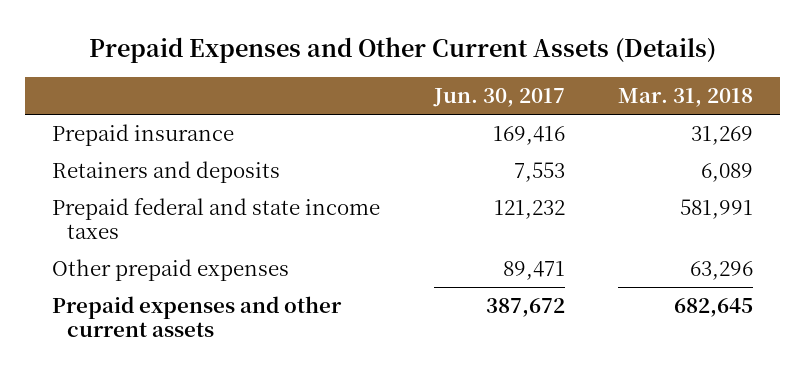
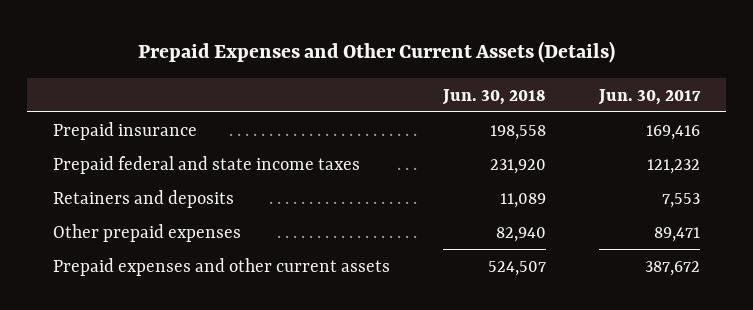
- | Jun. 30, 2017 | Mar. 31, 2018
+ | Jun. 30, 2018 | Jun. 30, 2017
moved down: Retainers and deposits | 11,089 | 7,553

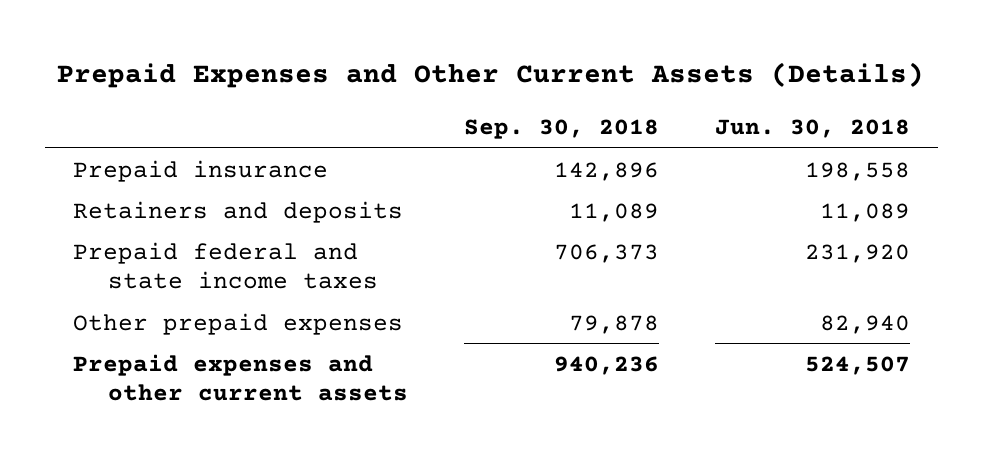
- | Jun. 30, 2018 | Jun. 30, 2017
+ | Sep. 30, 2018 | Jun. 30, 2018
moved down: Prepaid federal and state income taxes | 706,373 | 231,920

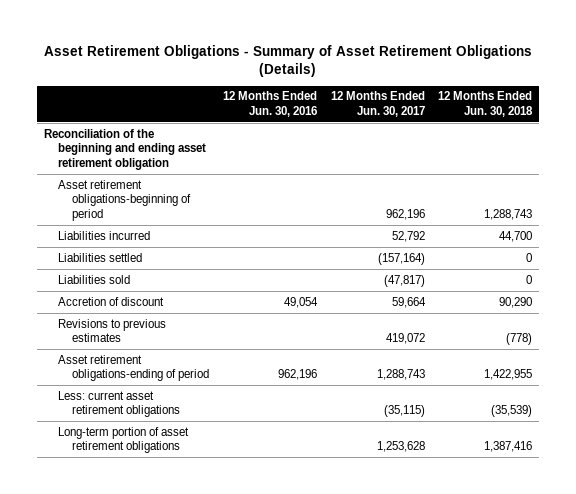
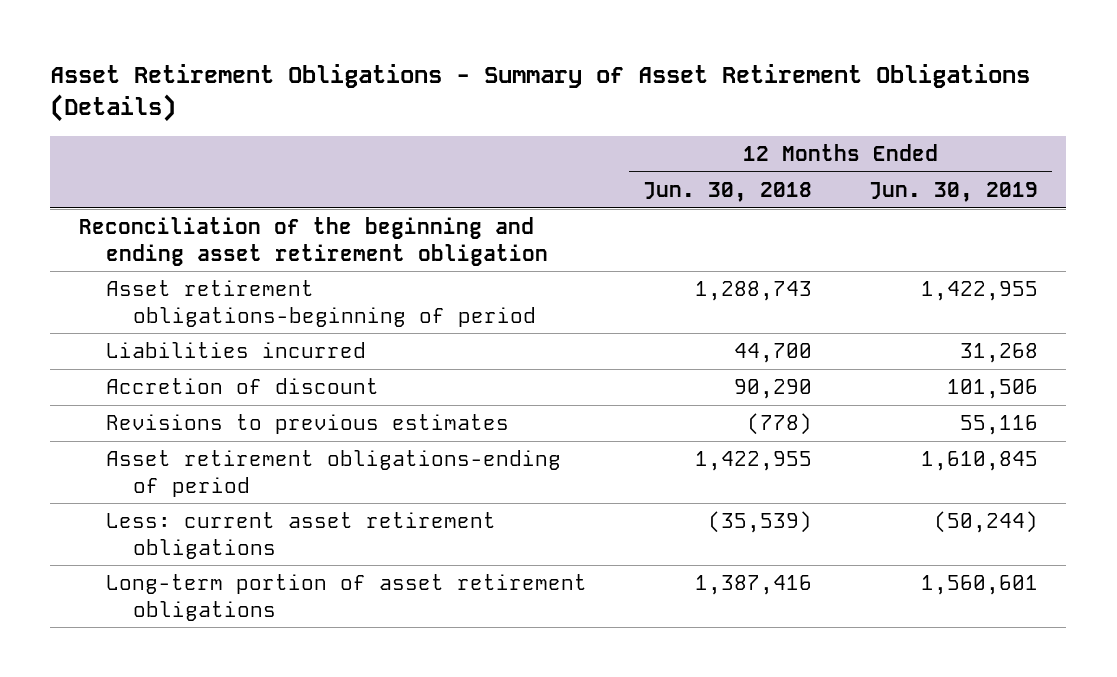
- | 12 Months Ended Jun. 30, 2016 | 12 Months Ended Jun. 30, 2017 | 12 Months Ended Jun. 30, 2018
+ | 12 Months Ended Jun. 30, 2018 | 12 Months Ended Jun. 30, 2019
- Liabilities settled | | (157,164) | 0
- Liabilities sold | | (47,817) | 0

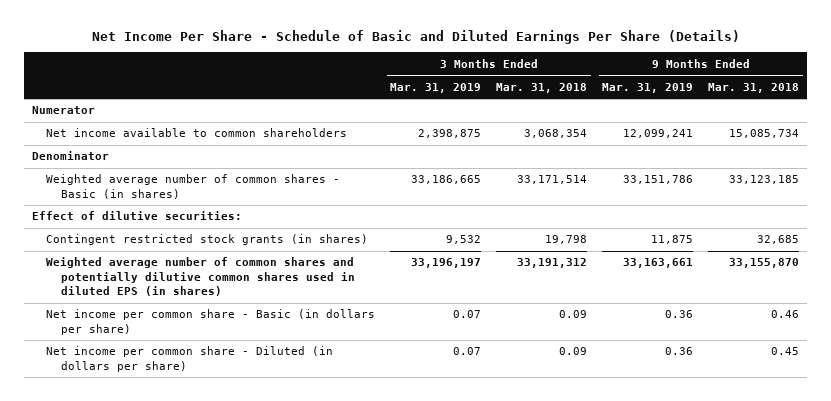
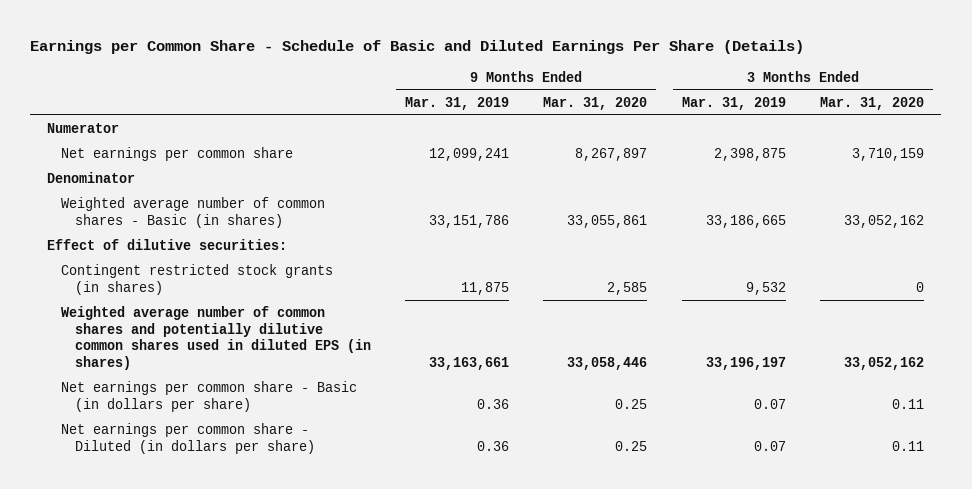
- Net Income Per Share - Schedule of Basic and Diluted Earnings Per Share (Details)
+ Earnings per Common Share - Schedule of Basic and Diluted Earnings Per Share (Details)
- | 3 Months Ended Mar. 31, 2019 | 3 Months Ended Mar. 31, 2018 | 9 Months Ended Mar. 31, 2019 | 9 Months Ended Mar. 31, 2018
+ | 9 Months Ended Mar. 31, 2019 | 9 Months Ended Mar. 31, 2020 | 3 Months Ended Mar. 31, 2019 | 3 Months Ended Mar. 31, 2020
- Net income available to common shareholders | 2,398,875 | 3,068,354 | 12,099,241 | 15,085,734
+ Net earnings per common share | 12,099,241 | 8,267,897 | 2,398,875 | 3,710,159
- Net income per common share - Basic (in dollars per share) | 0.07 | 0.09 | 0.36 | 0.46
- Net income per common share - Diluted (in dollars per share) | 0.07 | 0.09 | 0.36 | 0.45
+ Net earnings per common share - Basic (in dollars per share) | 0.36 | 0.25 | 0.07 | 0.11
+ Net earnings per common share - Diluted (in dollars per share) | 0.36 | 0.25 | 0.07 | 0.11

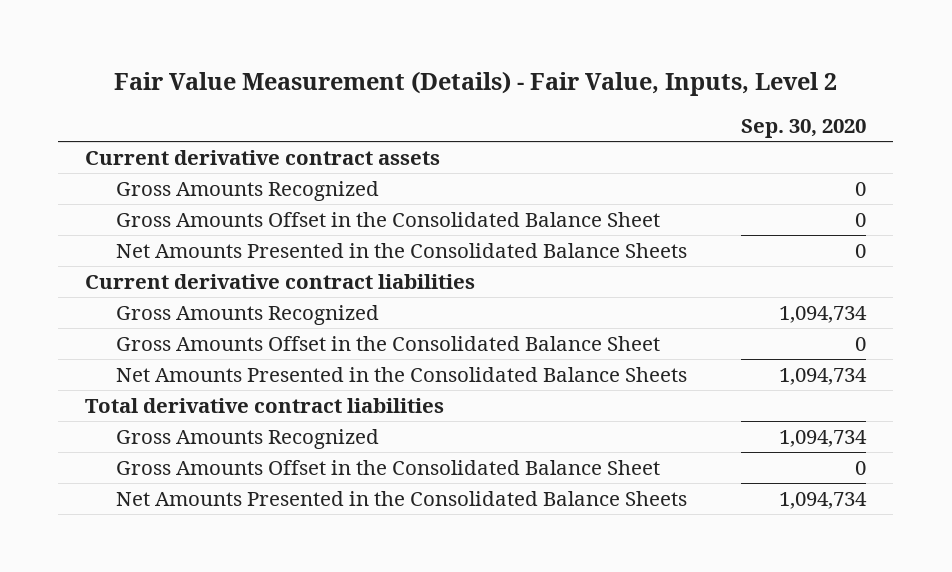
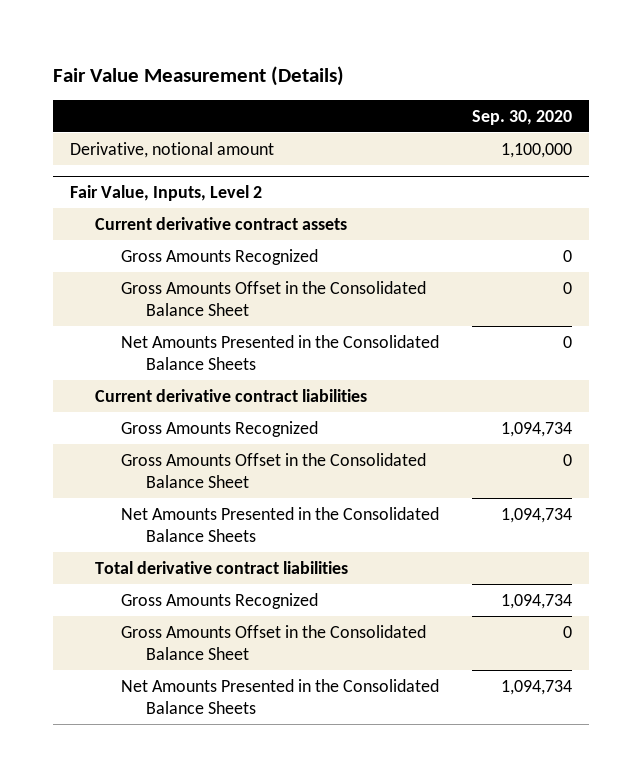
- Fair Value Measurement (Details) - Fair Value, Inputs, Level 2
+ Fair Value Measurement (Details)
+ Derivative, notional amount | 1,100,000
+ Fair Value, Inputs, Level 2

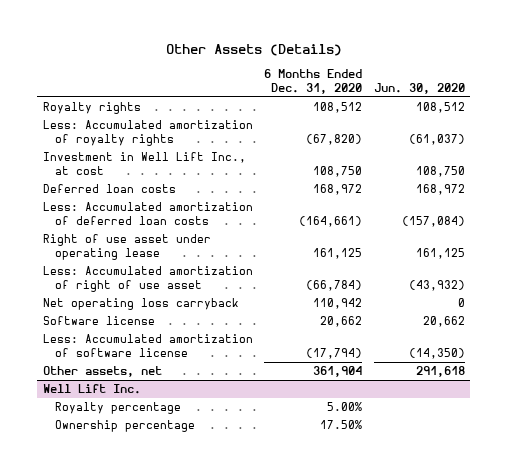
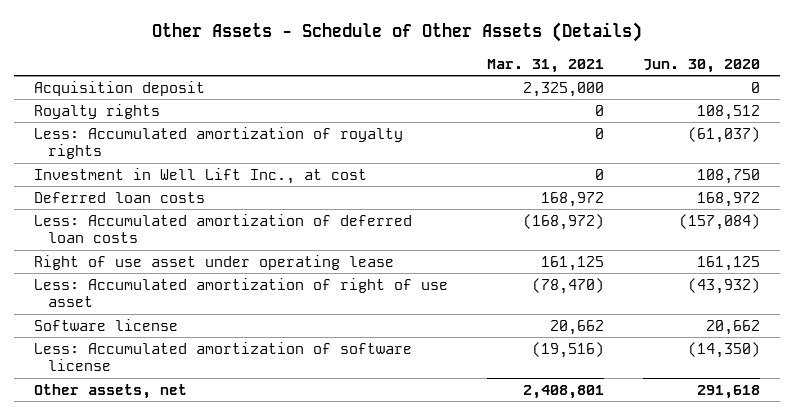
- Other Assets (Details)
+ Other Assets - Schedule of Other Assets (Details)
- | 6 Months Ended Dec. 31, 2020 | Jun. 30, 2020
+ | Mar. 31, 2021 | Jun. 30, 2020
+ Acquisition deposit | 2,325,000 | 0
- Net operating loss carryback | 110,942 | 0
- Well Lift Inc.
- Royalty percentage | 5.00% |
- Ownership percentage | 17.50% |

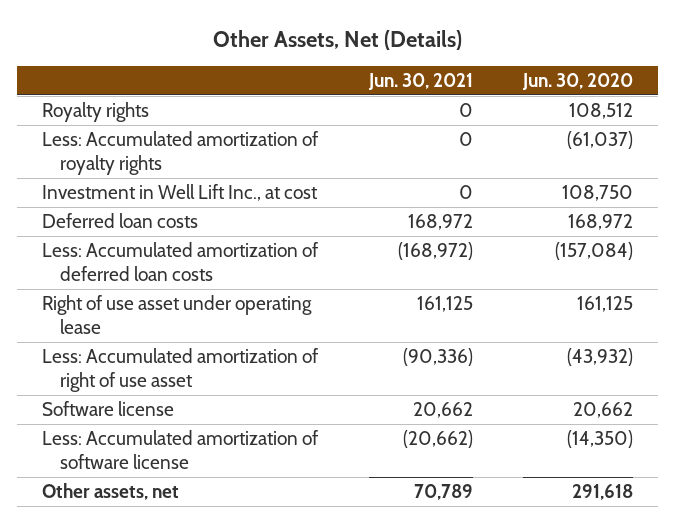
- Other Assets - Schedule of Other Assets (Details)
+ Other Assets, Net (Details)
- | Mar. 31, 2021 | Jun. 30, 2020
+ | Jun. 30, 2021 | Jun. 30, 2020
- Acquisition deposit | 2,325,000 | 0

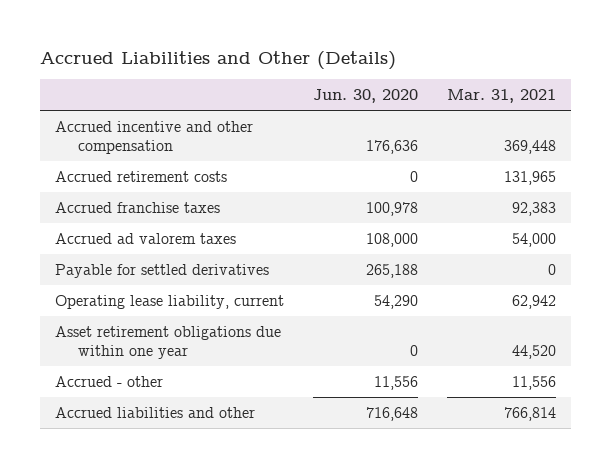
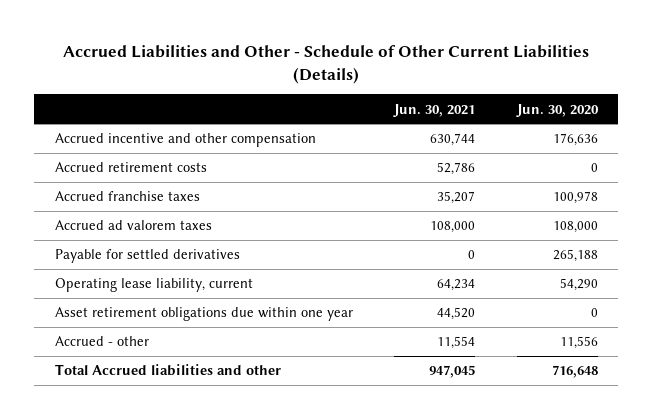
- Accrued Liabilities and Other (Details)
+ Accrued Liabilities and Other - Schedule of Other Current Liabilities (Details)
- | Jun. 30, 2020 | Mar. 31, 2021
+ | Jun. 30, 2021 | Jun. 30, 2020
- Accrued liabilities and other | 716,648 | 766,814
+ Total Accrued liabilities and other | 947,045 | 716,648

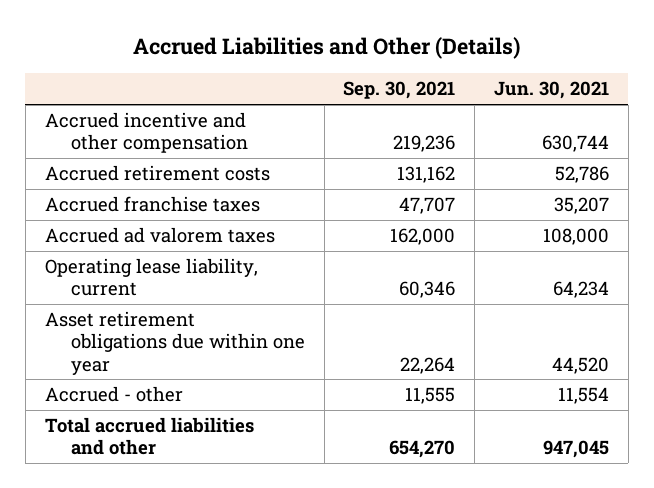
- Accrued Liabilities and Other - Schedule of Other Current Liabilities (Details)
+ Accrued Liabilities and Other (Details)
- | Jun. 30, 2021 | Jun. 30, 2020
+ | Sep. 30, 2021 | Jun. 30, 2021
- Payable for settled derivatives | 0 | 265,188
- Total Accrued liabilities and other | 947,045 | 716,648
+ Total accrued liabilities and other | 654,270 | 947,045

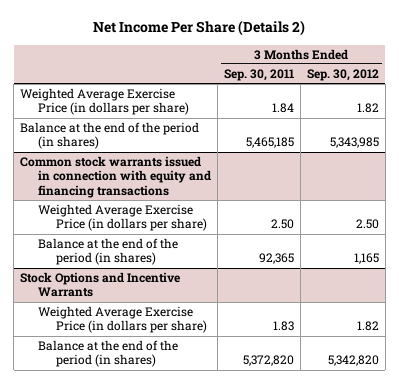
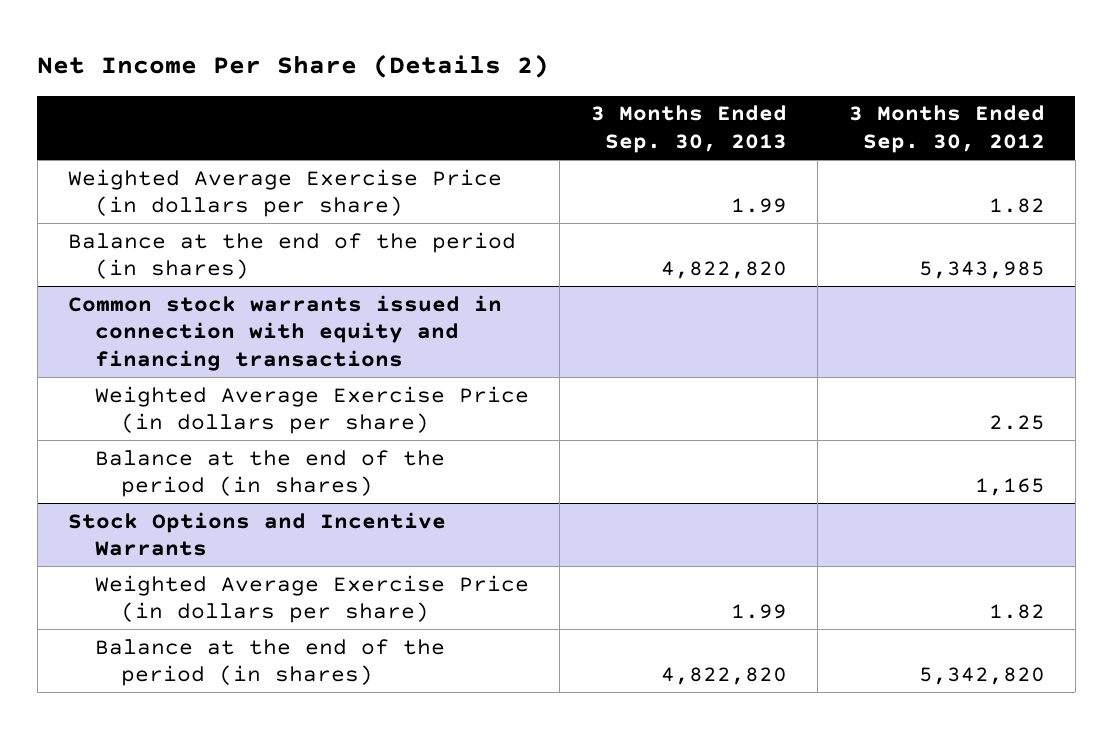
- | 3 Months Ended Sep. 30, 2011 | 3 Months Ended Sep. 30, 2012
+ | 3 Months Ended Sep. 30, 2013 | 3 Months Ended Sep. 30, 2012
@ Common stock warrants issued in connection with equity and financing transactions
- Weighted Average Exercise Price (in dollars per share) | 2.50 | 2.50
+ Weighted Average Exercise Price (in dollars per share) | | 2.25

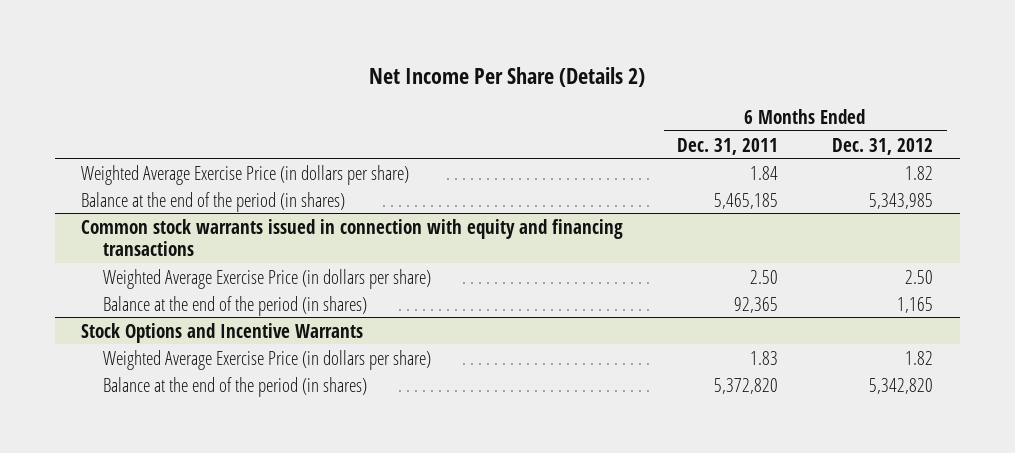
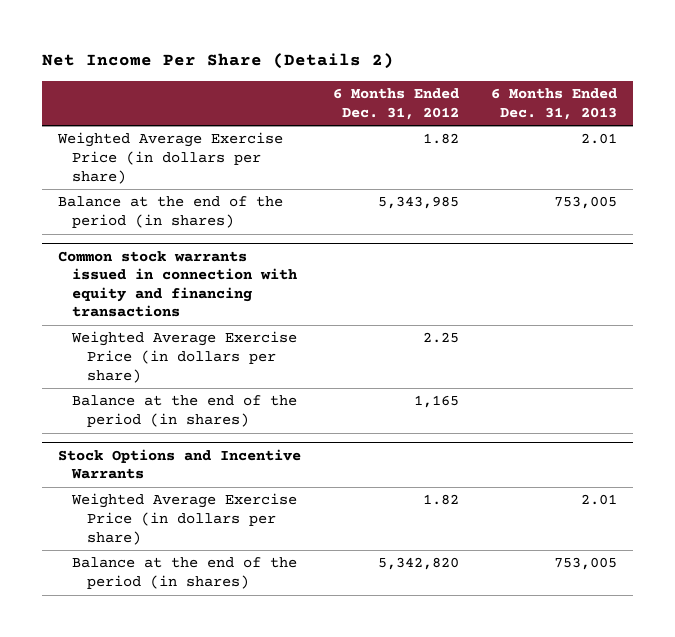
- | 6 Months Ended Dec. 31, 2011 | 6 Months Ended Dec. 31, 2012
+ | 6 Months Ended Dec. 31, 2012 | 6 Months Ended Dec. 31, 2013
@ Common stock warrants issued in connection with equity and financing transactions
- Weighted Average Exercise Price (in dollars per share) | 2.50 | 2.50
+ Weighted Average Exercise Price (in dollars per share) | 2.25 |

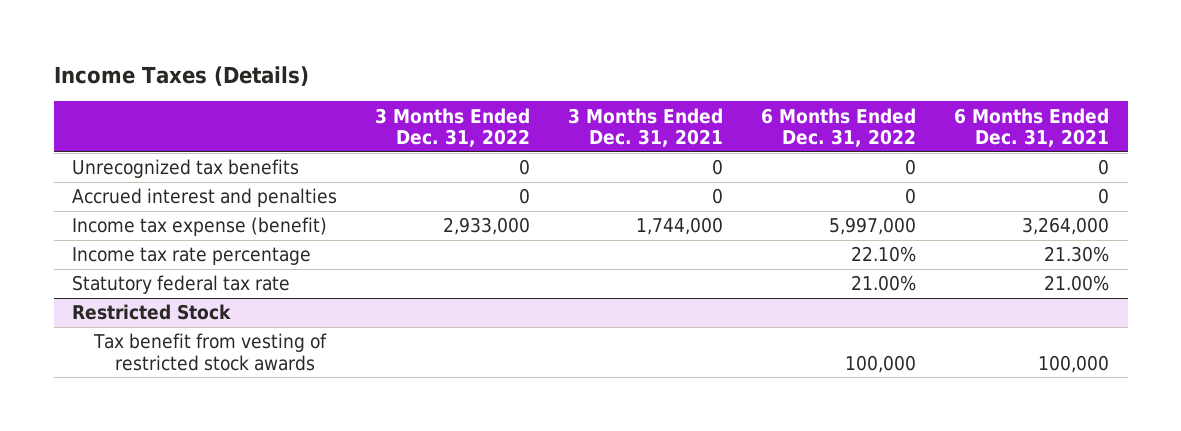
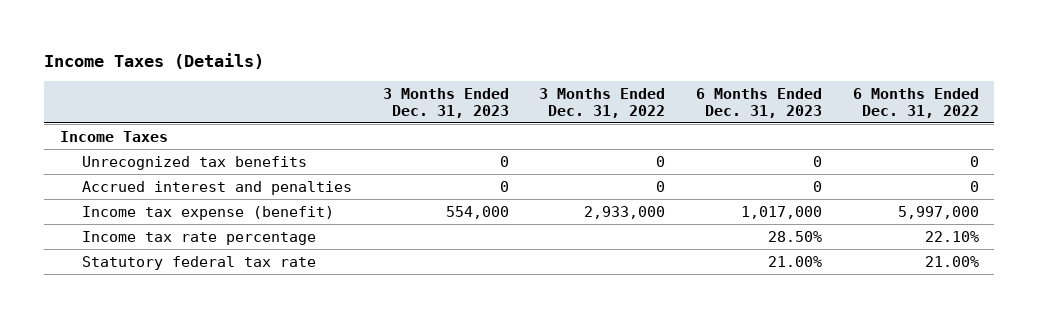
- | 3 Months Ended Dec. 31, 2022 | 3 Months Ended Dec. 31, 2021 | 6 Months Ended Dec. 31, 2022 | 6 Months Ended Dec. 31, 2021
+ | 3 Months Ended Dec. 31, 2023 | 3 Months Ended Dec. 31, 2022 | 6 Months Ended Dec. 31, 2023 | 6 Months Ended Dec. 31, 2022
+ Income Taxes
- Restricted Stock
- Tax benefit from vesting of restricted stock awards | | | 100,000 | 100,000

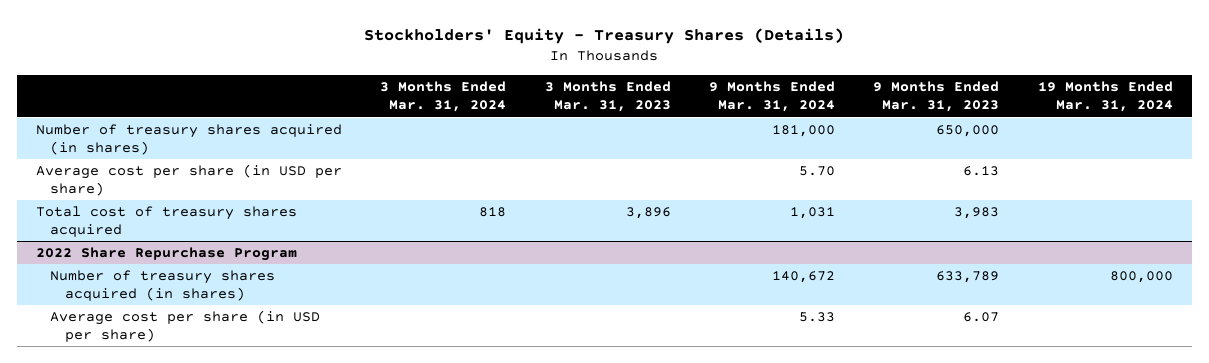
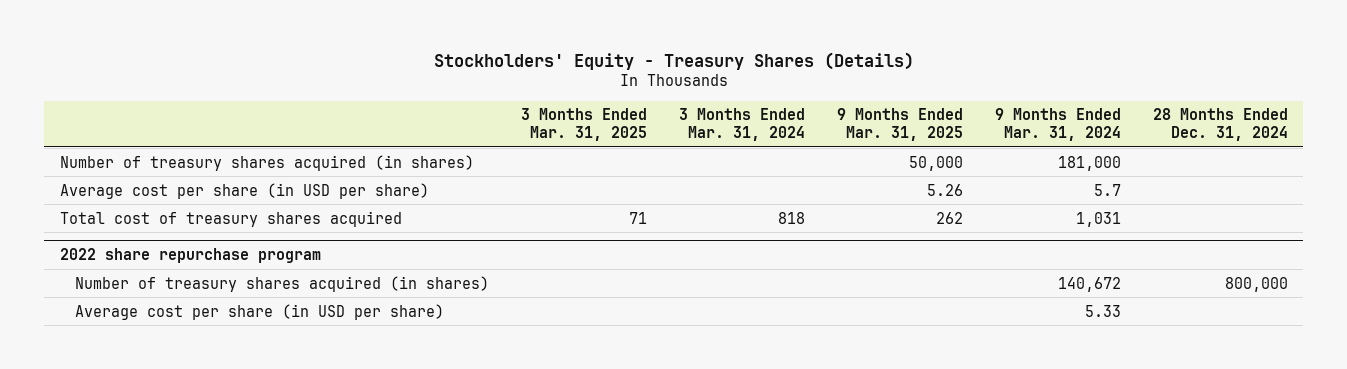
- | 3 Months Ended Mar. 31, 2024 | 3 Months Ended Mar. 31, 2023 | 9 Months Ended Mar. 31, 2024 | 9 Months Ended Mar. 31, 2023 | 19 Months Ended Mar. 31, 2024
+ | 3 Months Ended Mar. 31, 2025 | 3 Months Ended Mar. 31, 2024 | 9 Months Ended Mar. 31, 2025 | 9 Months Ended Mar. 31, 2024 | 28 Months Ended Dec. 31, 2024
- Average cost per share (in USD per share) | | | 5.70 | 6.13 |
+ Average cost per share (in USD per share) | | | 5.26 | 5.7 |
- 2022 Share Repurchase Program
+ 2022 share repurchase program

